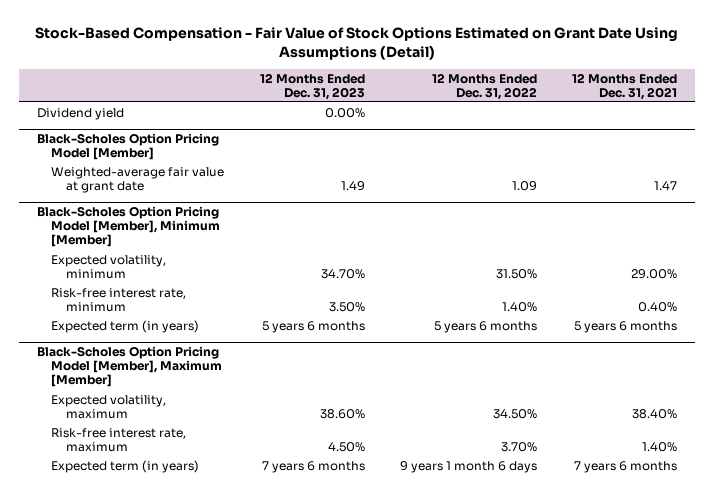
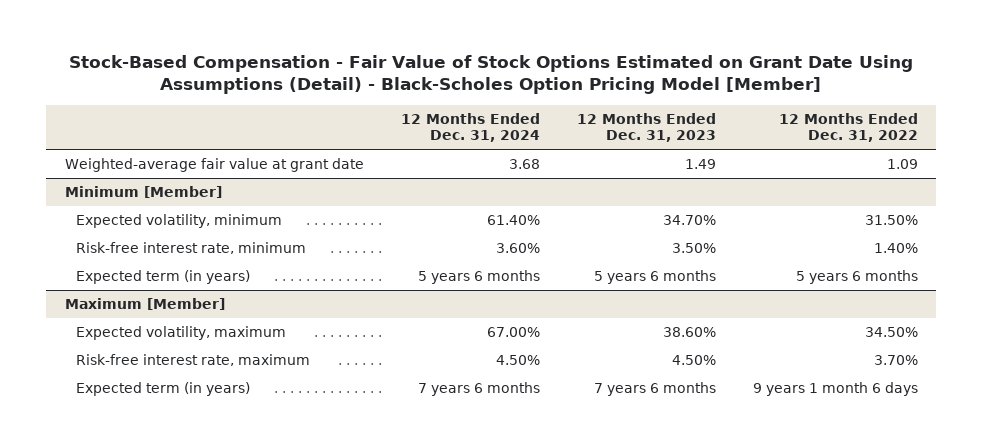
- Stock-Based Compensation - Fair Value of Stock Options Estimated on Grant Date Using Assumptions (Detail)
+ Stock-Based Compensation - Fair Value of Stock Options Estimated on Grant Date Using Assumptions (Detail) - Black-Scholes Option Pricing Model [Member]
- | 12 Months Ended Dec. 31, 2023 | 12 Months Ended Dec. 31, 2022 | 12 Months Ended Dec. 31, 2021
+ | 12 Months Ended Dec. 31, 2024 | 12 Months Ended Dec. 31, 2023 | 12 Months Ended Dec. 31, 2022
- Dividend yield | 0.00% | |
- Black-Scholes Option Pricing Model [Member]
- Black-Scholes Option Pricing Model [Member], Minimum [Member]
+ Minimum [Member]
- Black-Scholes Option Pricing Model [Member], Maximum [Member]
+ Maximum [Member]

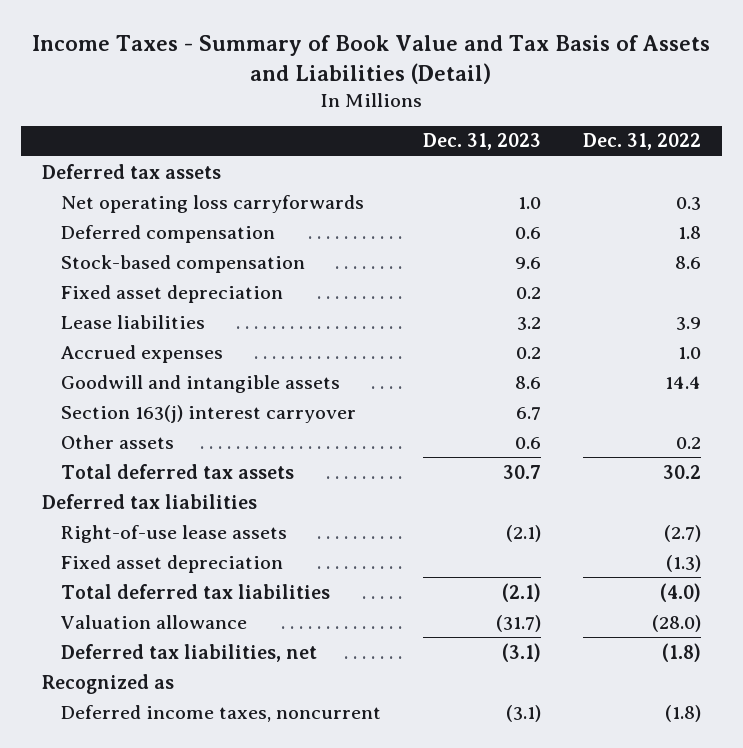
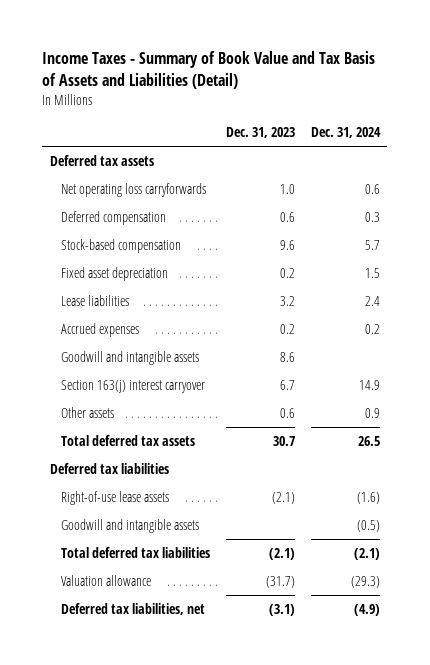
- | Dec. 31, 2023 | Dec. 31, 2022
+ | Dec. 31, 2023 | Dec. 31, 2024
- Fixed asset depreciation | | (1.3)
+ Goodwill and intangible assets | | (0.5)
- Recognized as
- Deferred income taxes, noncurrent | (3.1) | (1.8)

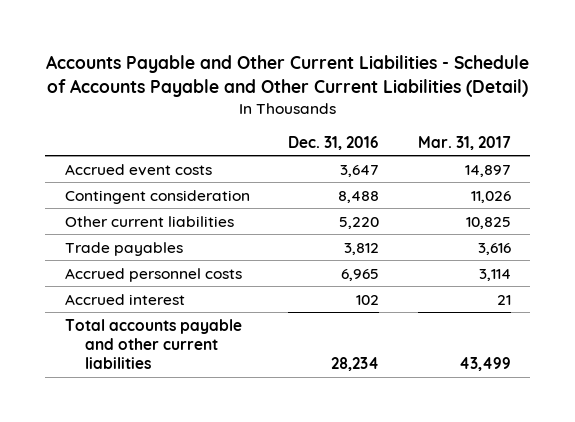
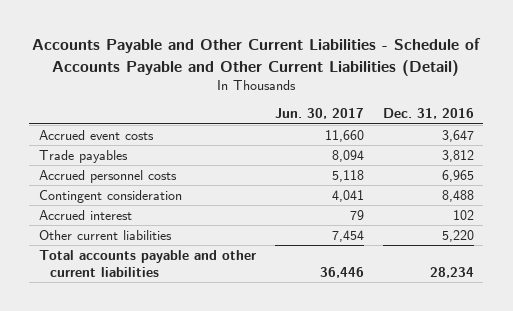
- | Dec. 31, 2016 | Mar. 31, 2017
+ | Jun. 30, 2017 | Dec. 31, 2016
moved down: Contingent consideration | 4,041 | 8,488
moved down: Other current liabilities | 7,454 | 5,220

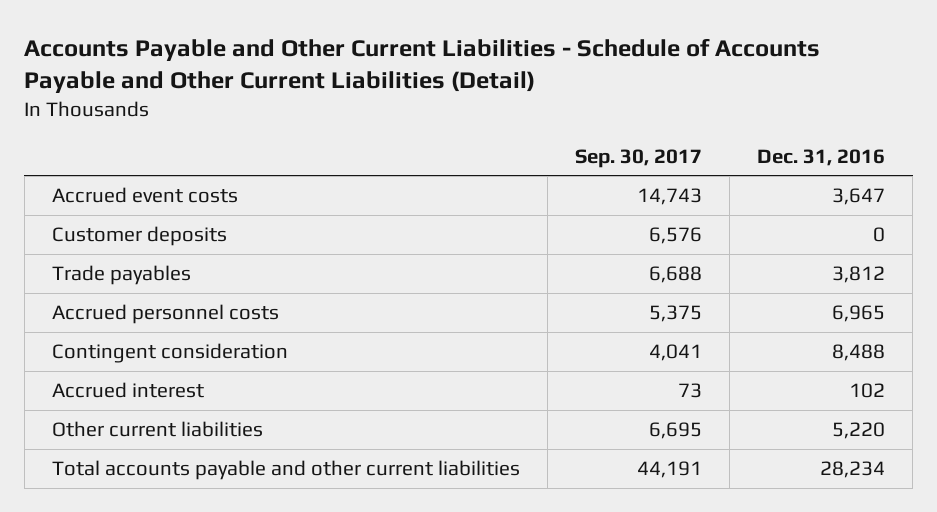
- | Jun. 30, 2017 | Dec. 31, 2016
+ | Sep. 30, 2017 | Dec. 31, 2016
+ Customer deposits | 6,576 | 0

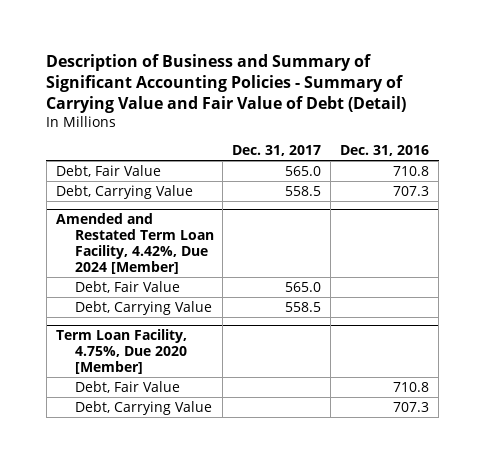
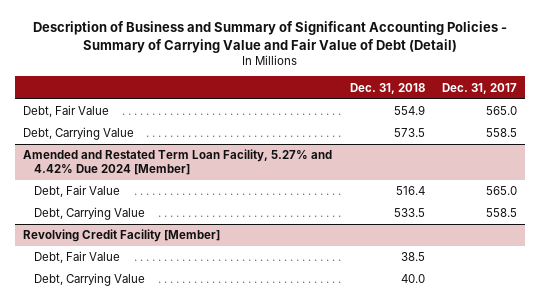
- | Dec. 31, 2017 | Dec. 31, 2016
+ | Dec. 31, 2018 | Dec. 31, 2017
- Amended and Restated Term Loan Facility, 4.42%, Due 2024 [Member]
+ Amended and Restated Term Loan Facility, 5.27% and 4.42% Due 2024 [Member]
- Term Loan Facility, 4.75%, Due 2020 [Member]
+ Revolving Credit Facility [Member]

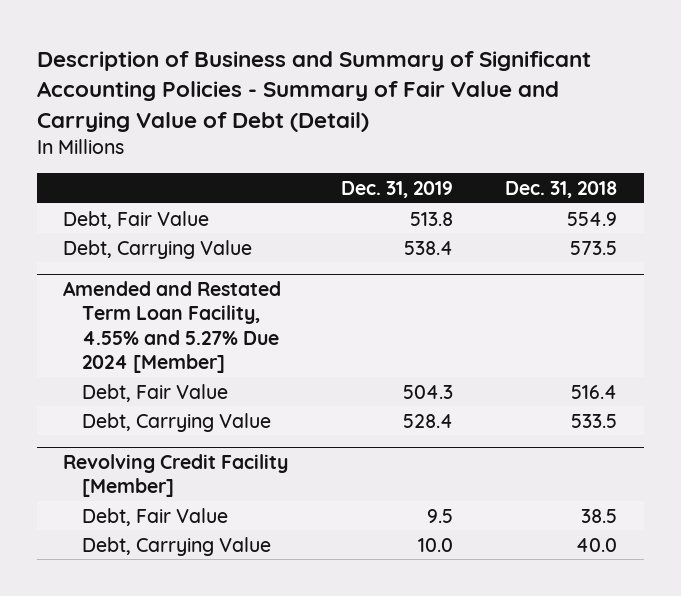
- Description of Business and Summary of Significant Accounting Policies - Summary of Carrying Value and Fair Value of Debt (Detail)
+ Description of Business and Summary of Significant Accounting Policies - Summary of Fair Value and Carrying Value of Debt (Detail)
- | Dec. 31, 2018 | Dec. 31, 2017
+ | Dec. 31, 2019 | Dec. 31, 2018
- Amended and Restated Term Loan Facility, 5.27% and 4.42% Due 2024 [Member]
+ Amended and Restated Term Loan Facility, 4.55% and 5.27% Due 2024 [Member]

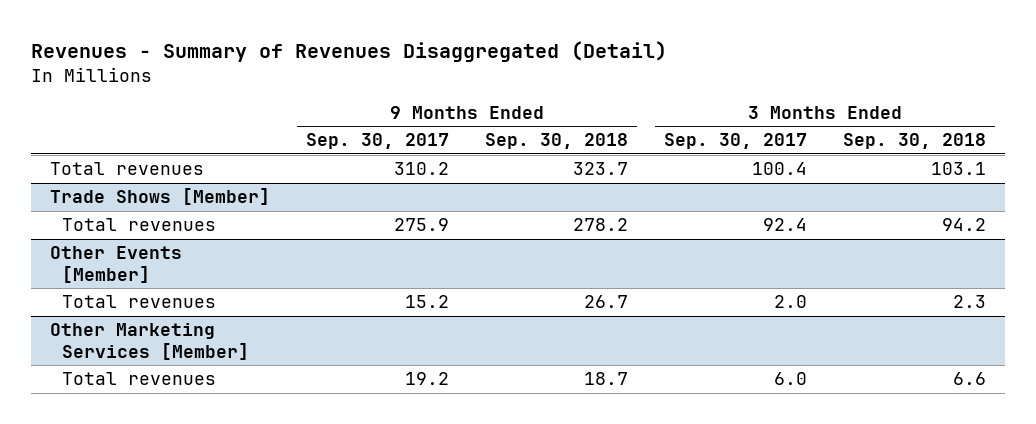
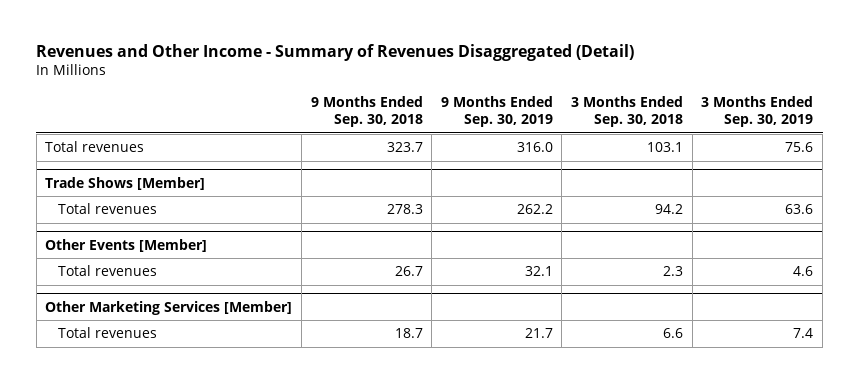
- Revenues - Summary of Revenues Disaggregated (Detail)
+ Revenues and Other Income - Summary of Revenues Disaggregated (Detail)
- | 9 Months Ended Sep. 30, 2017 | 9 Months Ended Sep. 30, 2018 | 3 Months Ended Sep. 30, 2017 | 3 Months Ended Sep. 30, 2018
+ | 9 Months Ended Sep. 30, 2018 | 9 Months Ended Sep. 30, 2019 | 3 Months Ended Sep. 30, 2018 | 3 Months Ended Sep. 30, 2019
@ Trade Shows [Member]
- Total revenues | 275.9 | 278.2 | 92.4 | 94.2
+ Total revenues | 278.3 | 262.2 | 94.2 | 63.6

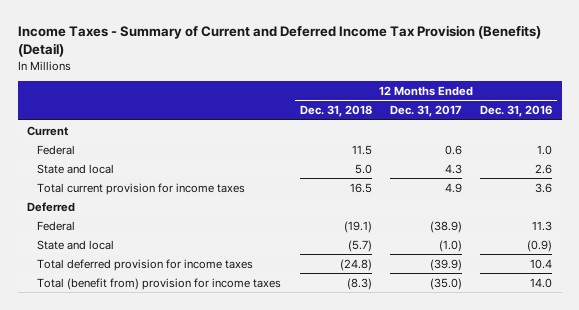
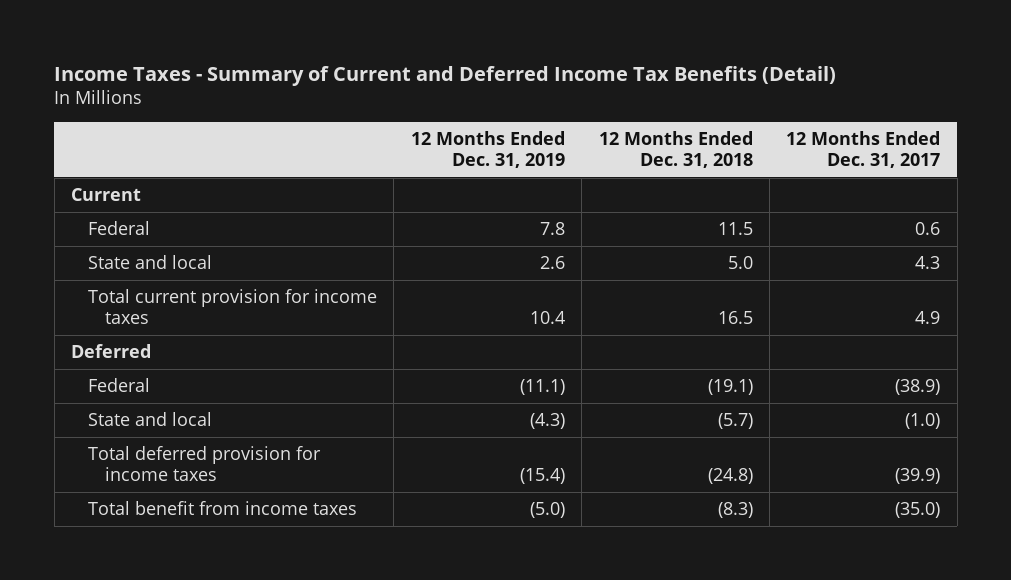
- Income Taxes - Summary of Current and Deferred Income Tax Provision (Benefits) (Detail)
+ Income Taxes - Summary of Current and Deferred Income Tax Benefits (Detail)
- | 12 Months Ended Dec. 31, 2018 | 12 Months Ended Dec. 31, 2017 | 12 Months Ended Dec. 31, 2016
+ | 12 Months Ended Dec. 31, 2019 | 12 Months Ended Dec. 31, 2018 | 12 Months Ended Dec. 31, 2017
- Total (benefit from) provision for income taxes | (8.3) | (35.0) | 14.0
+ Total benefit from income taxes | (5.0) | (8.3) | (35.0)

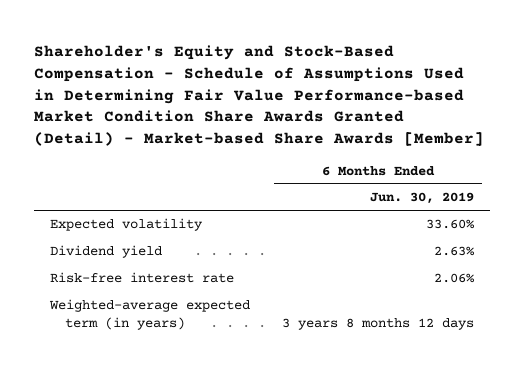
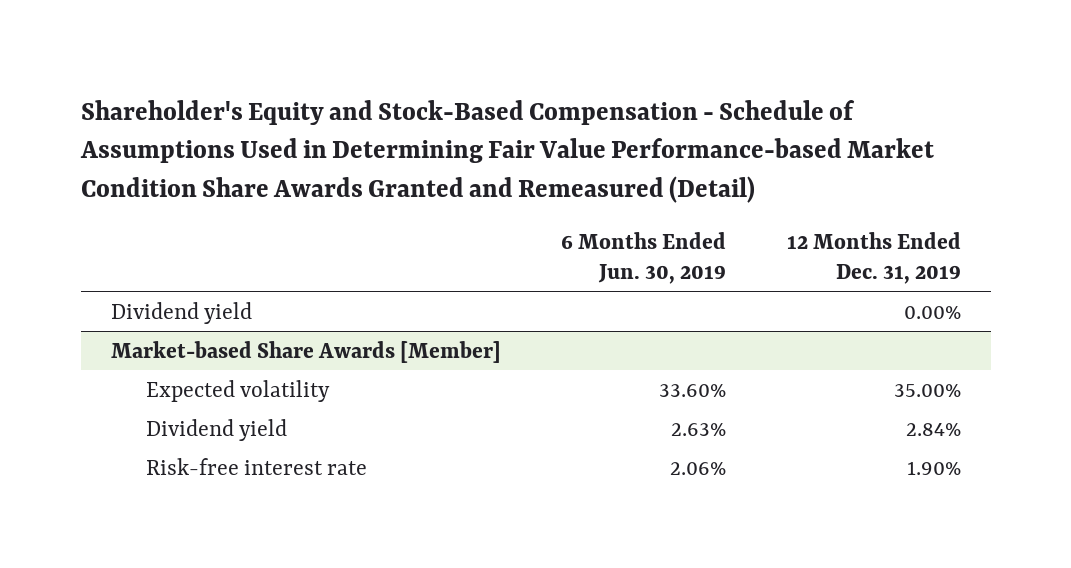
- Shareholder's Equity and Stock-Based Compensation - Schedule of Assumptions Used in Determining Fair Value Performance-based Market Condition Share Awards Granted (Detail) - Market-based Share Awards [Member]
+ Shareholder's Equity and Stock-Based Compensation - Schedule of Assumptions Used in Determining Fair Value Performance-based Market Condition Share Awards Granted and Remeasured (Detail)
- | 6 Months Ended Jun. 30, 2019
+ | 6 Months Ended Jun. 30, 2019 | 12 Months Ended Dec. 31, 2019
+ Dividend yield | | 0.00%
+ Market-based Share Awards [Member]
- Weighted-average expected term (in years) | 3 years 8 months 12 days

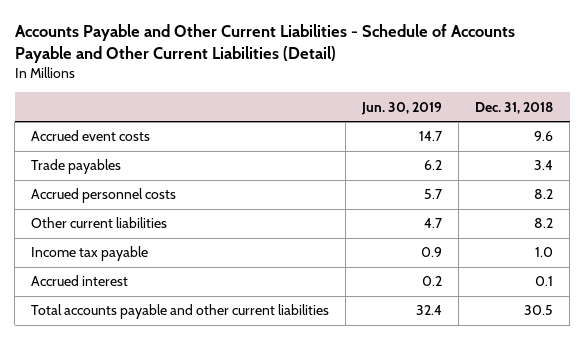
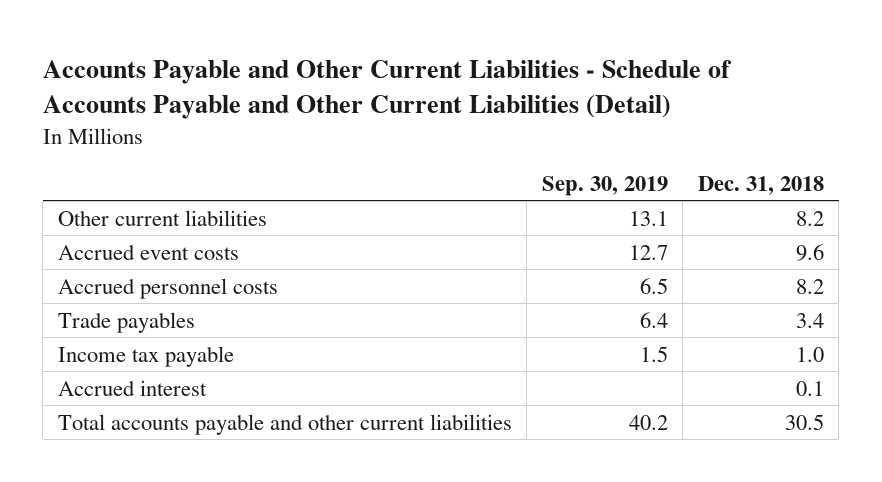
- | Jun. 30, 2019 | Dec. 31, 2018
+ | Sep. 30, 2019 | Dec. 31, 2018
moved up: Other current liabilities | 13.1 | 8.2
moved down: Trade payables | 6.4 | 3.4

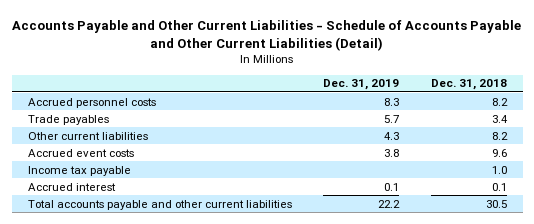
- | Sep. 30, 2019 | Dec. 31, 2018
+ | Dec. 31, 2019 | Dec. 31, 2018
moved down: Other current liabilities | 4.3 | 8.2
moved down: Accrued event costs | 3.8 | 9.6

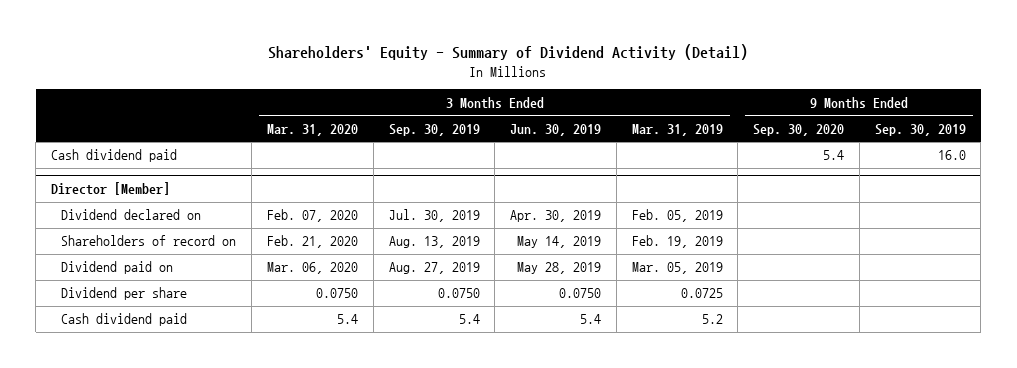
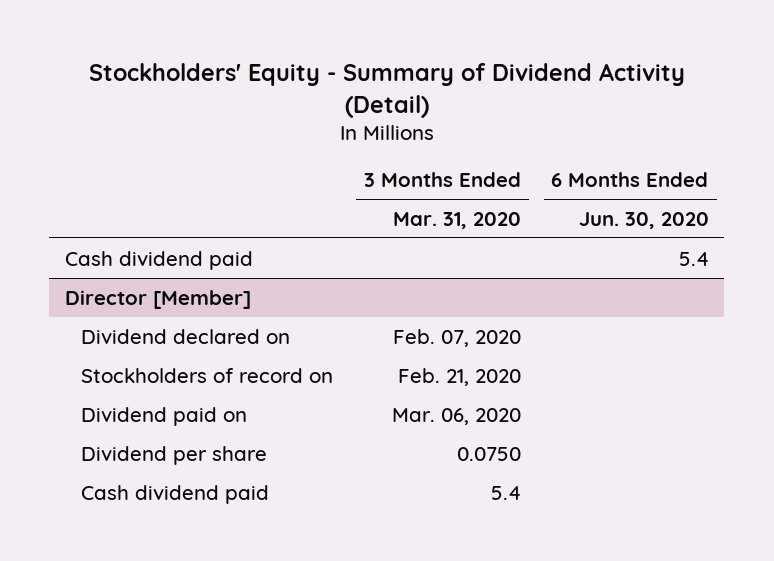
- Shareholders' Equity - Summary of Dividend Activity (Detail)
+ Stockholders' Equity - Summary of Dividend Activity (Detail)
- | 3 Months Ended Mar. 31, 2020 | 3 Months Ended Sep. 30, 2019 | 3 Months Ended Jun. 30, 2019 | 3 Months Ended Mar. 31, 2019 | 9 Months Ended Sep. 30, 2020 | 9 Months Ended Sep. 30, 2019
+ | 3 Months Ended Mar. 31, 2020 | 6 Months Ended Jun. 30, 2020
@ Director [Member]
- Shareholders of record on | Feb. 21, 2020 | Aug. 13, 2019 | May 14, 2019 | Feb. 19, 2019 | |
+ Stockholders of record on | Feb. 21, 2020 |

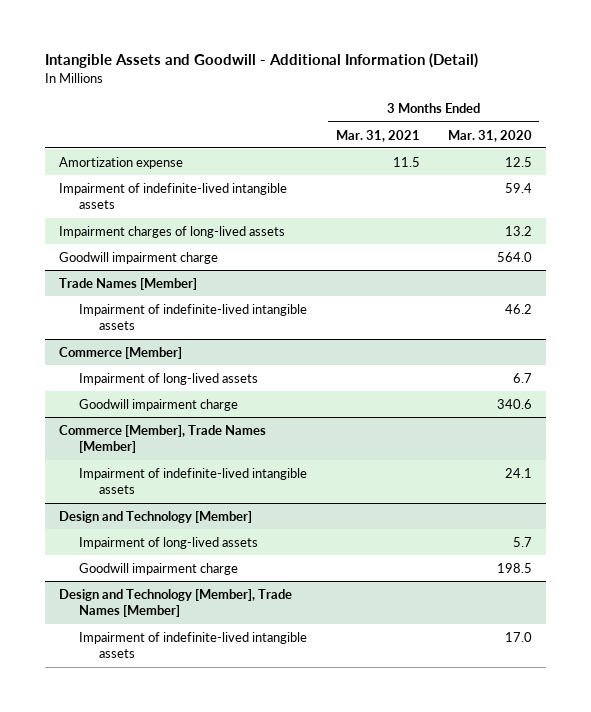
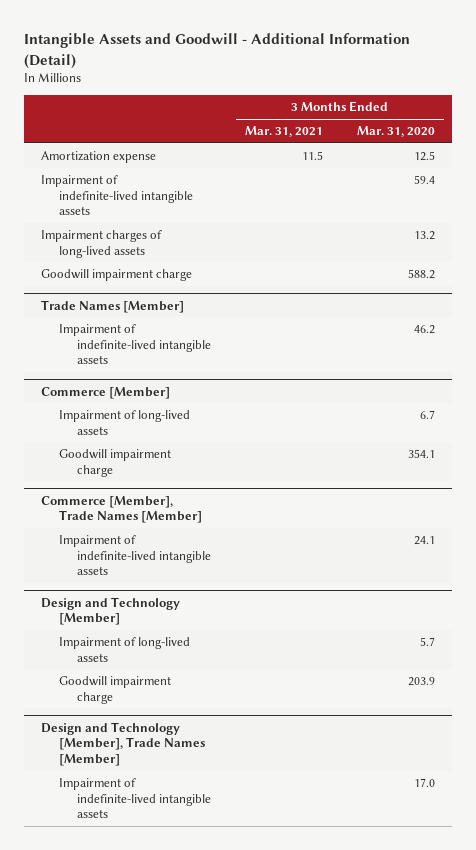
- Goodwill impairment charge | | 564.0
+ Goodwill impairment charge | | 588.2
@ Commerce [Member]
- Goodwill impairment charge | | 340.6
+ Goodwill impairment charge | | 354.1
@ Design and Technology [Member]
- Goodwill impairment charge | | 198.5
+ Goodwill impairment charge | | 203.9

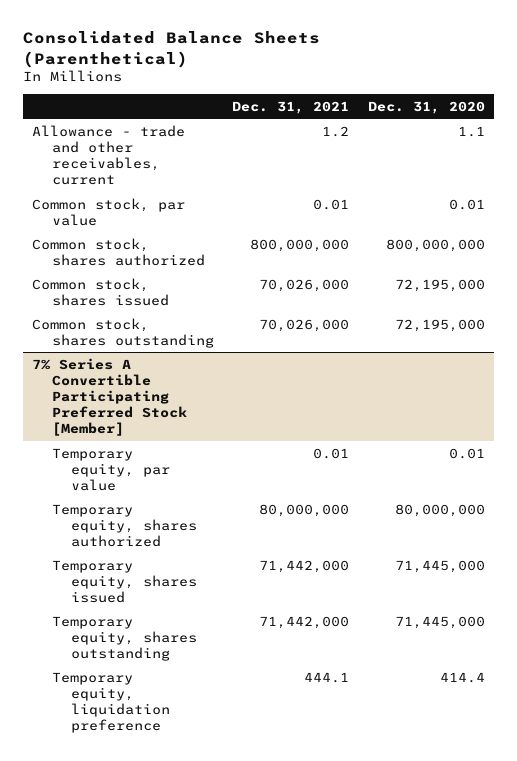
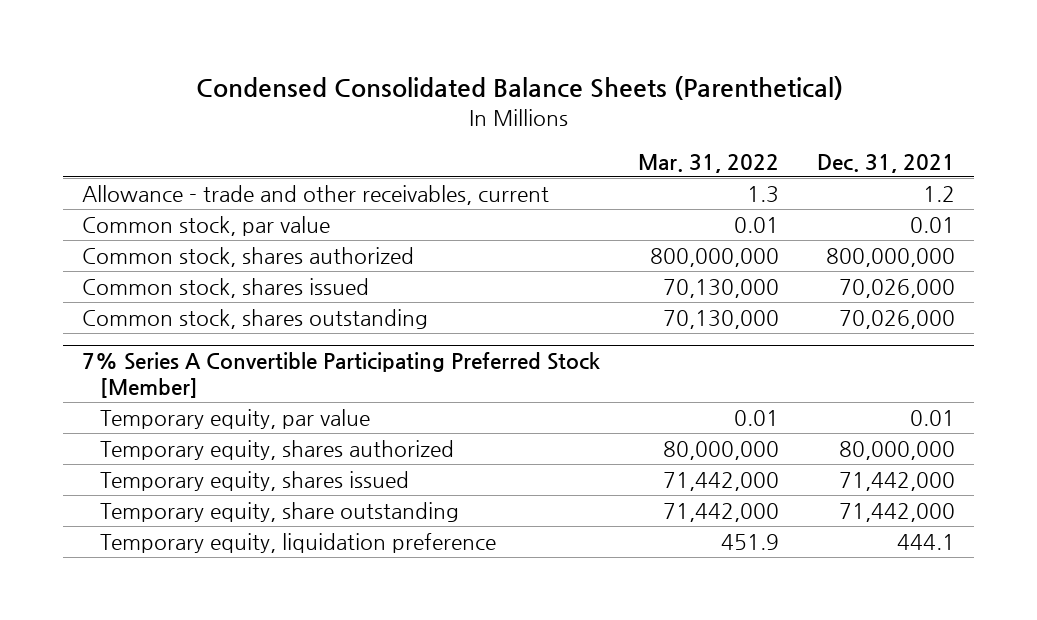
- Consolidated Balance Sheets (Parenthetical)
+ Condensed Consolidated Balance Sheets (Parenthetical)
- | Dec. 31, 2021 | Dec. 31, 2020
+ | Mar. 31, 2022 | Dec. 31, 2021
@ 7% Series A Convertible Participating Preferred Stock [Member]
- Temporary equity, shares outstanding | 71,442,000 | 71,445,000
+ Temporary equity, share outstanding | 71,442,000 | 71,442,000

